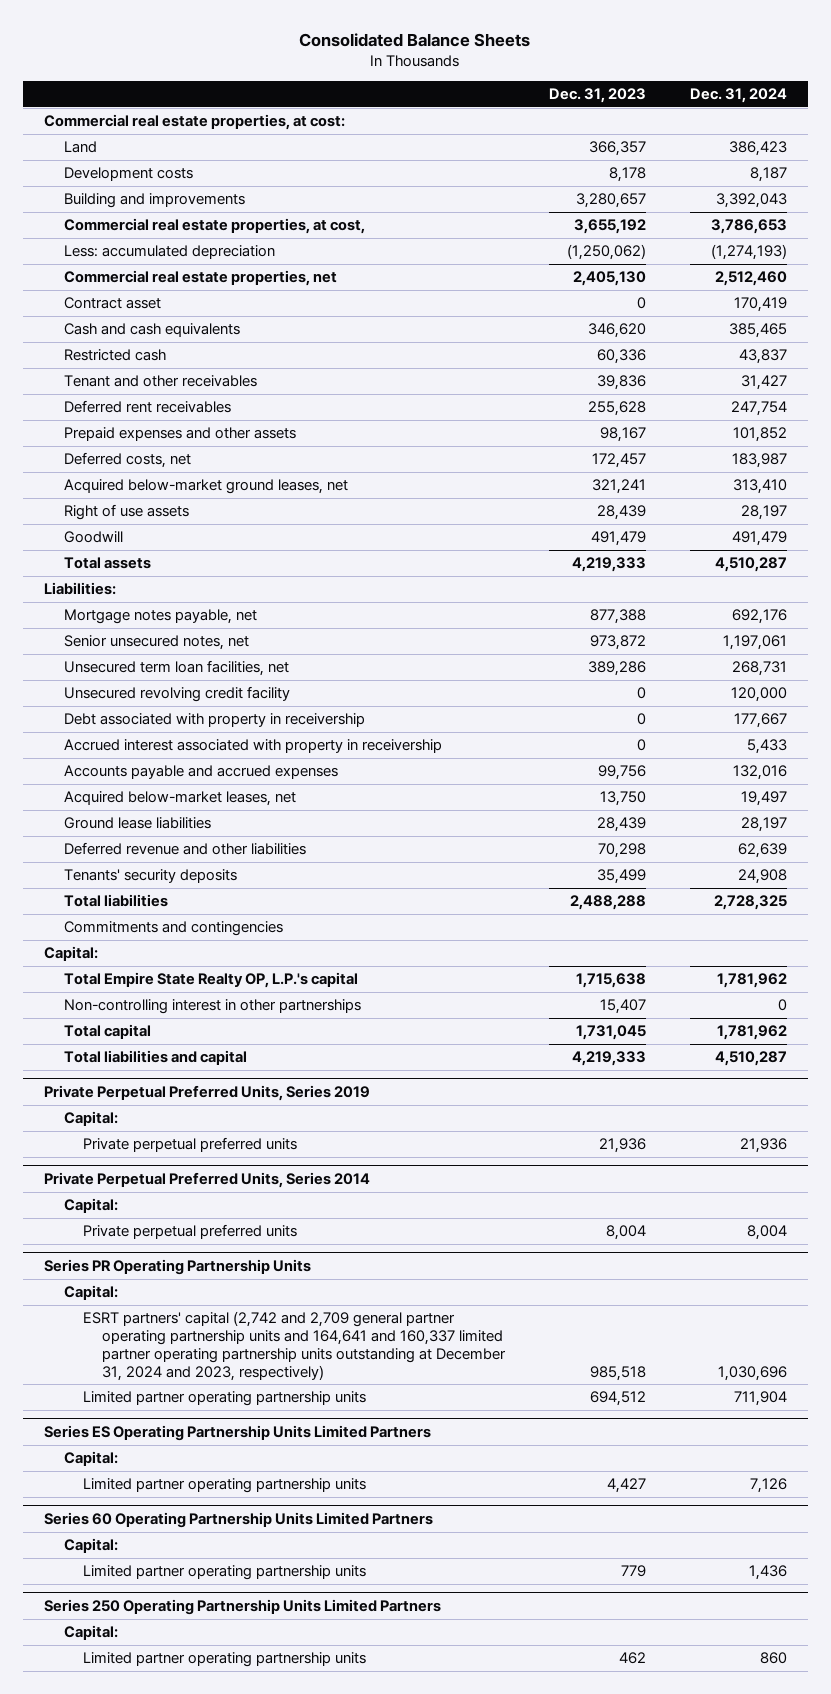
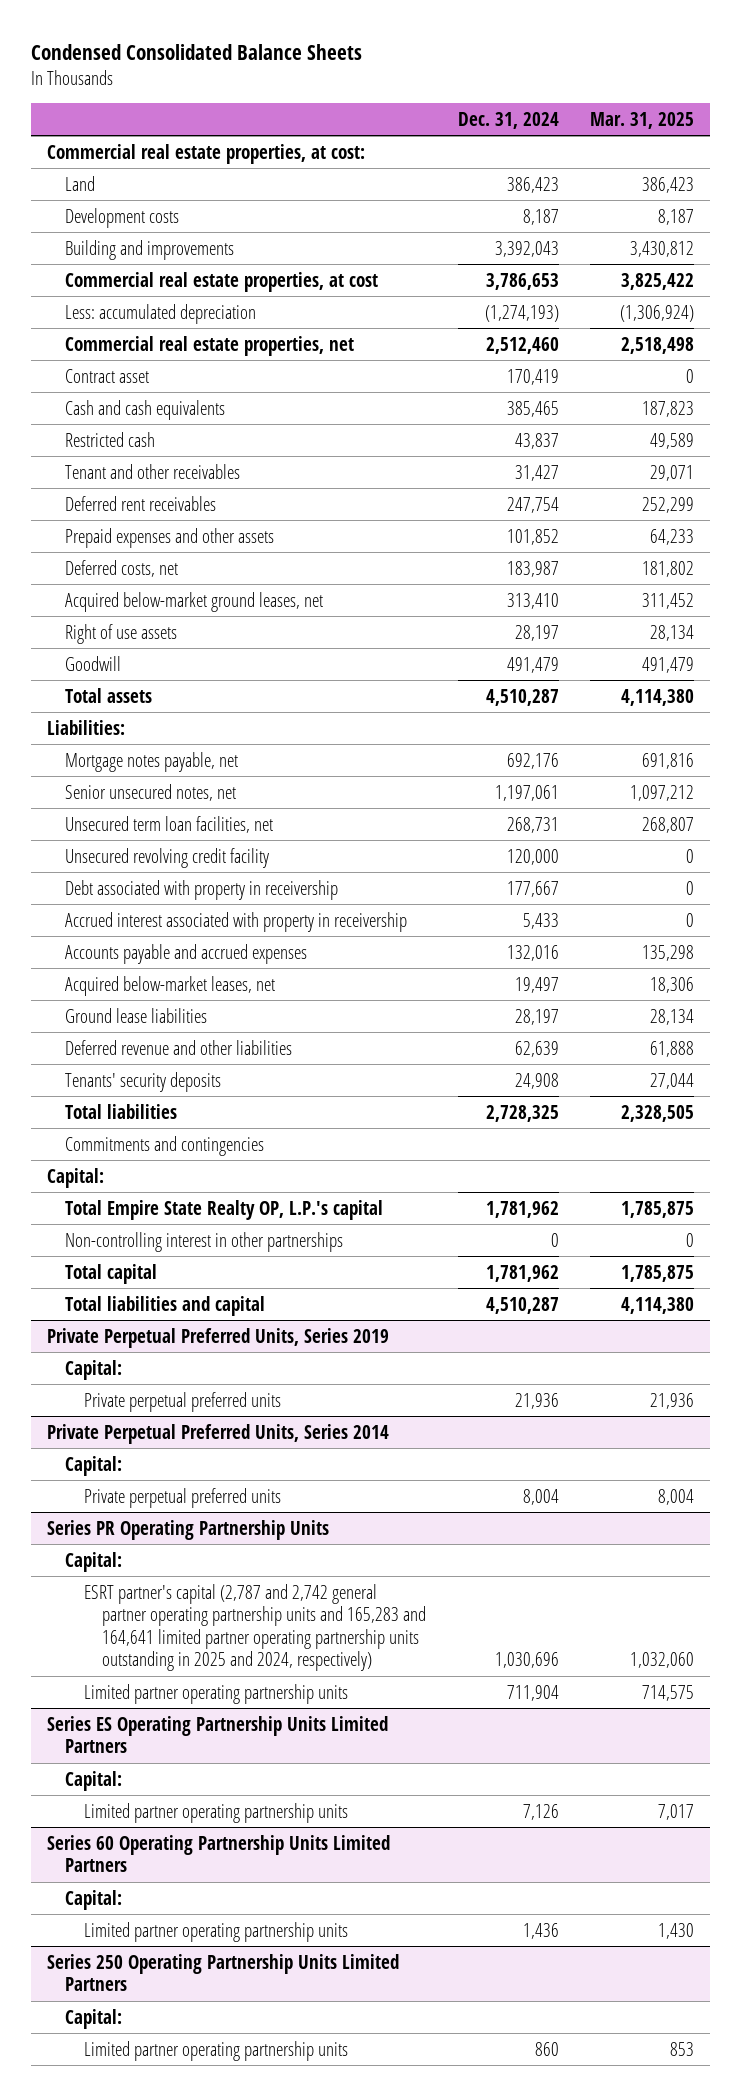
- Consolidated Balance Sheets
+ Condensed Consolidated Balance Sheets
- | Dec. 31, 2023 | Dec. 31, 2024
+ | Dec. 31, 2024 | Mar. 31, 2025
- Commercial real estate properties, at cost, | 3,655,192 | 3,786,653
+ Commercial real estate properties, at cost | 3,786,653 | 3,825,422
@ Series PR Operating Partnership Units
- ESRT partners' capital (2,742 and 2,709 general partner operating partnership units and 164,641 and 160,337 limited partner operating partnership units outstanding at December 31, 2024 and 2023, respectively) | 985,518 | 1,030,696
+ ESRT partner's capital (2,787 and 2,742 general partner operating partnership units and 165,283 and 164,641 limited partner operating partnership units outstanding in 2025 and 2024, respectively) | 1,030,696 | 1,032,060

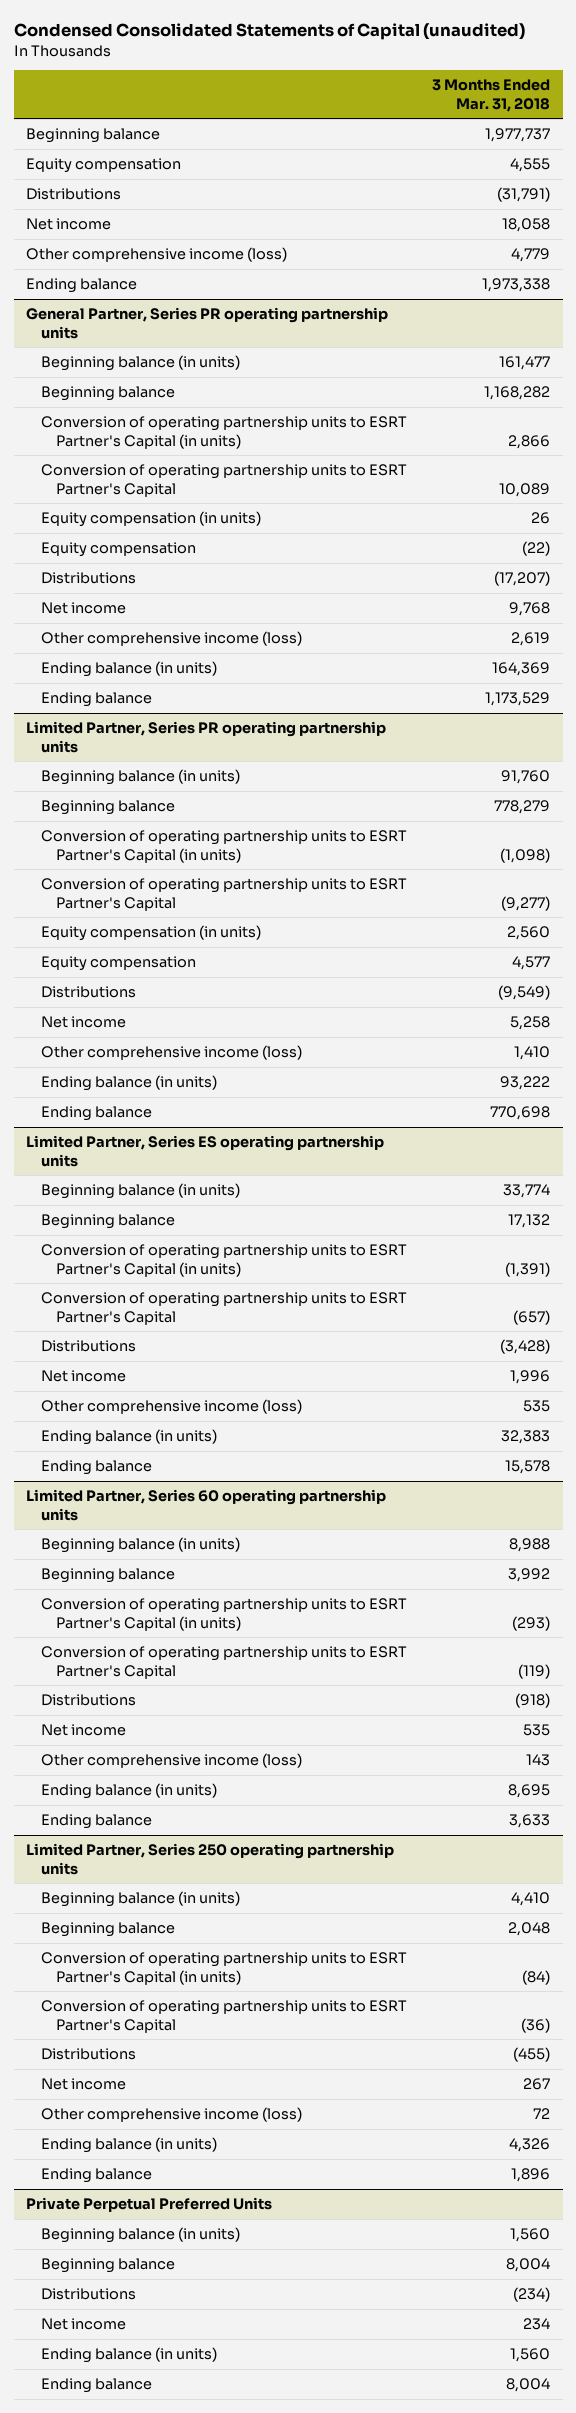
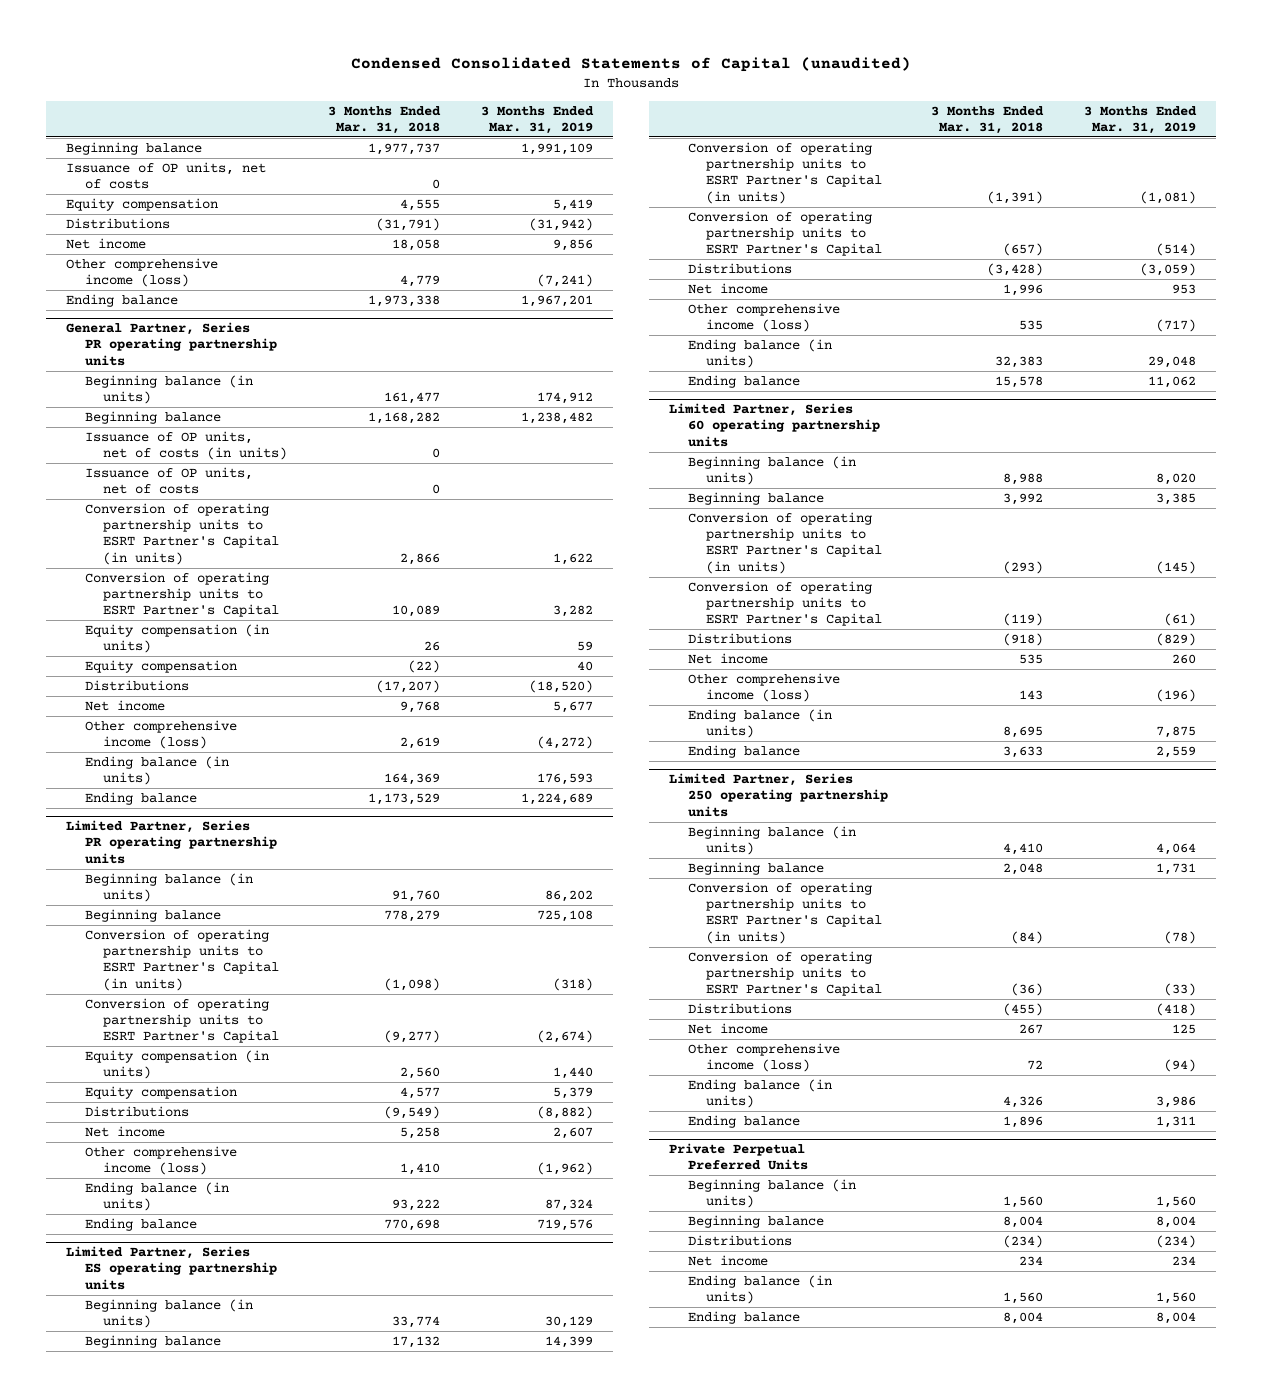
- | 3 Months Ended Mar. 31, 2018
+ | 3 Months Ended Mar. 31, 2018 | 3 Months Ended Mar. 31, 2019
+ Issuance of OP units, net of costs | 0 |
@ General Partner, Series PR operating partnership units
+ Issuance of OP units, net of costs (in units) | 0 |
+ Issuance of OP units, net of costs | 0 |

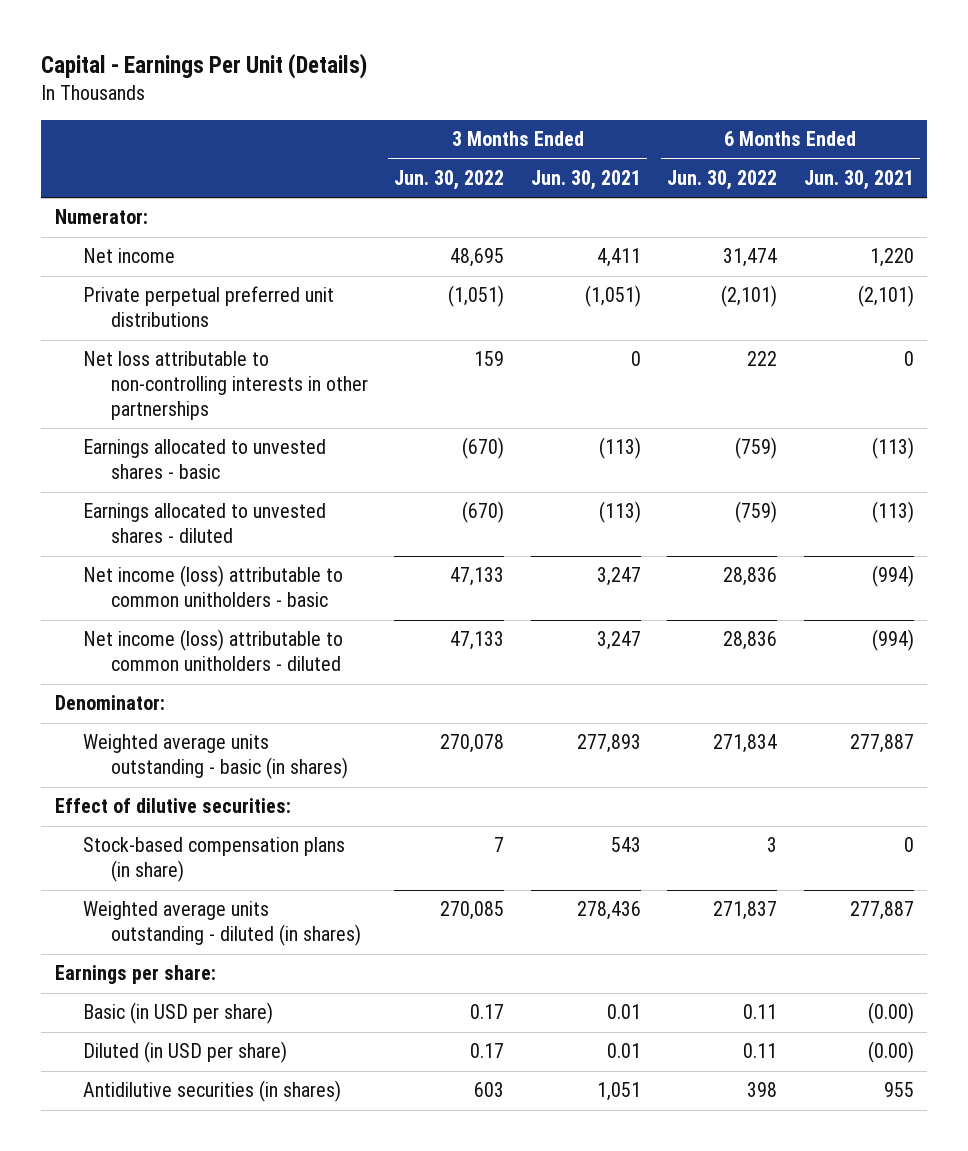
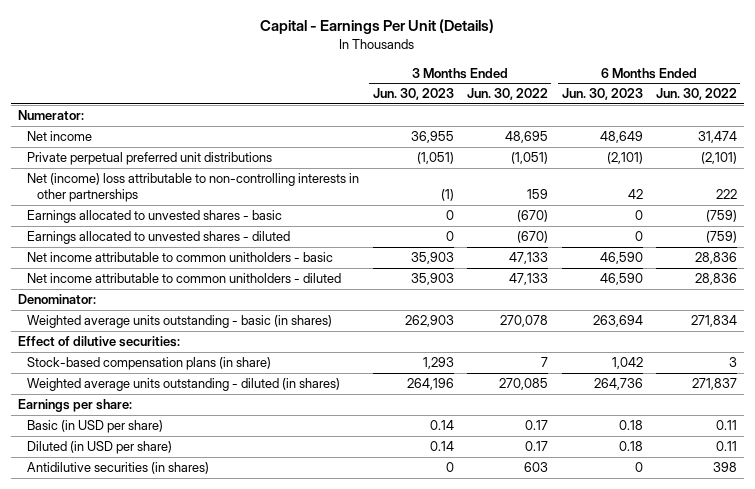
- | 3 Months Ended Jun. 30, 2022 | 3 Months Ended Jun. 30, 2021 | 6 Months Ended Jun. 30, 2022 | 6 Months Ended Jun. 30, 2021
+ | 3 Months Ended Jun. 30, 2023 | 3 Months Ended Jun. 30, 2022 | 6 Months Ended Jun. 30, 2023 | 6 Months Ended Jun. 30, 2022
- Net loss attributable to non-controlling interests in other partnerships | 159 | 0 | 222 | 0
+ Net (income) loss attributable to non-controlling interests in other partnerships | (1) | 159 | 42 | 222
- Net income (loss) attributable to common unitholders - basic | 47,133 | 3,247 | 28,836 | (994)
- Net income (loss) attributable to common unitholders - diluted | 47,133 | 3,247 | 28,836 | (994)
+ Net income attributable to common unitholders - basic | 35,903 | 47,133 | 46,590 | 28,836
+ Net income attributable to common unitholders - diluted | 35,903 | 47,133 | 46,590 | 28,836

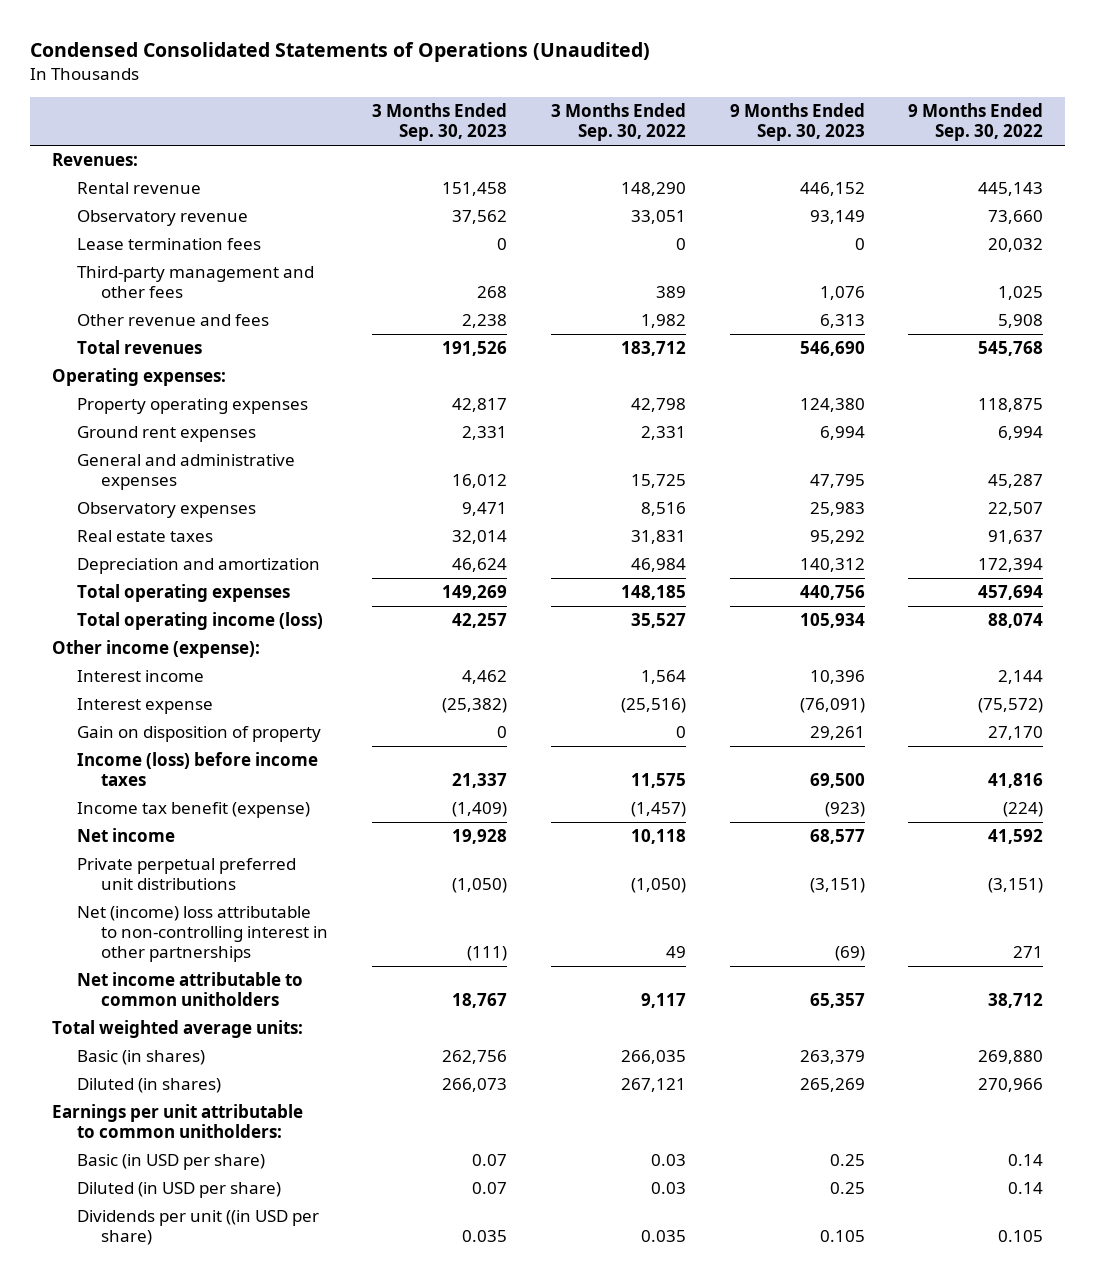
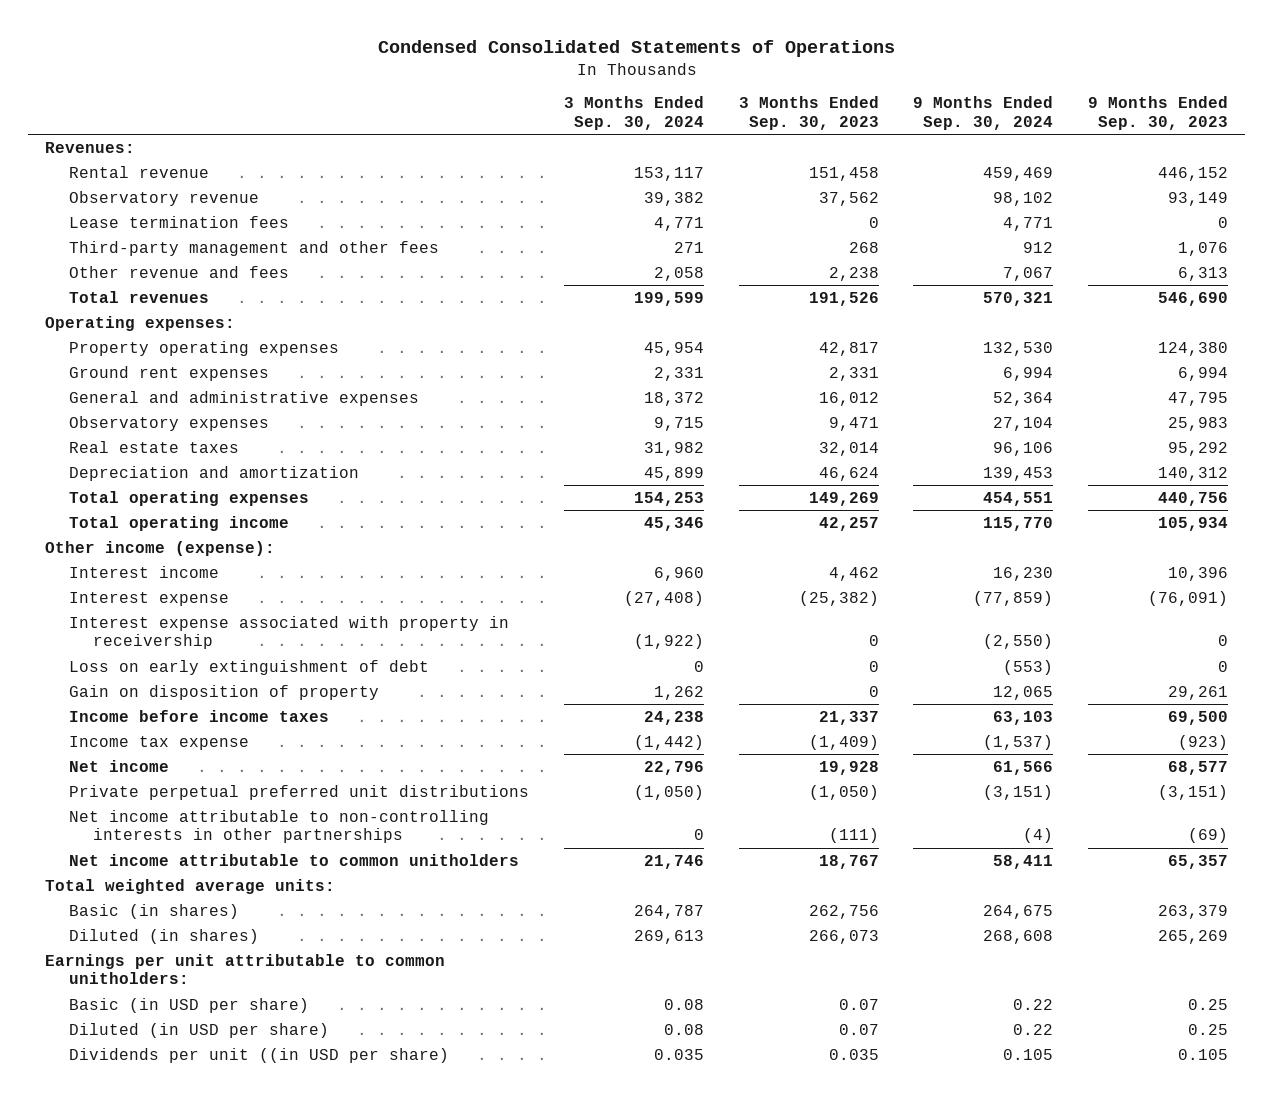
- Condensed Consolidated Statements of Operations (Unaudited)
+ Condensed Consolidated Statements of Operations
- | 3 Months Ended Sep. 30, 2023 | 3 Months Ended Sep. 30, 2022 | 9 Months Ended Sep. 30, 2023 | 9 Months Ended Sep. 30, 2022
+ | 3 Months Ended Sep. 30, 2024 | 3 Months Ended Sep. 30, 2023 | 9 Months Ended Sep. 30, 2024 | 9 Months Ended Sep. 30, 2023
- Total operating income (loss) | 42,257 | 35,527 | 105,934 | 88,074
+ Total operating income | 45,346 | 42,257 | 115,770 | 105,934
+ Interest expense associated with property in receivership | (1,922) | 0 | (2,550) | 0
+ Loss on early extinguishment of debt | 0 | 0 | (553) | 0
- Income (loss) before income taxes | 21,337 | 11,575 | 69,500 | 41,816
- Income tax benefit (expense) | (1,409) | (1,457) | (923) | (224)
+ Income before income taxes | 24,238 | 21,337 | 63,103 | 69,500
+ Income tax expense | (1,442) | (1,409) | (1,537) | (923)
- Net (income) loss attributable to non-controlling interest in other partnerships | (111) | 49 | (69) | 271
+ Net income attributable to non-controlling interests in other partnerships | 0 | (111) | (4) | (69)

